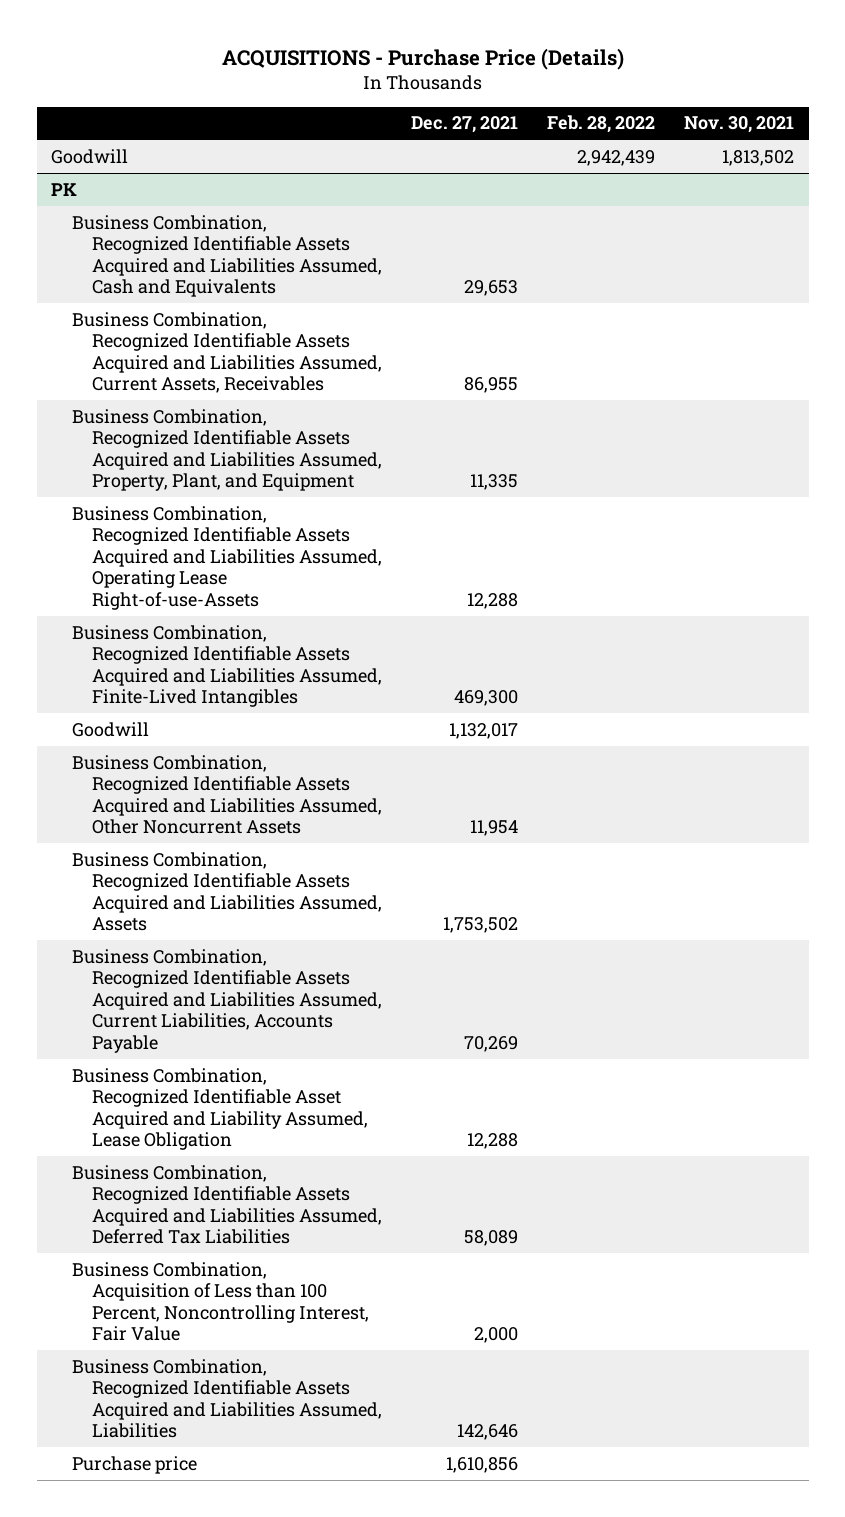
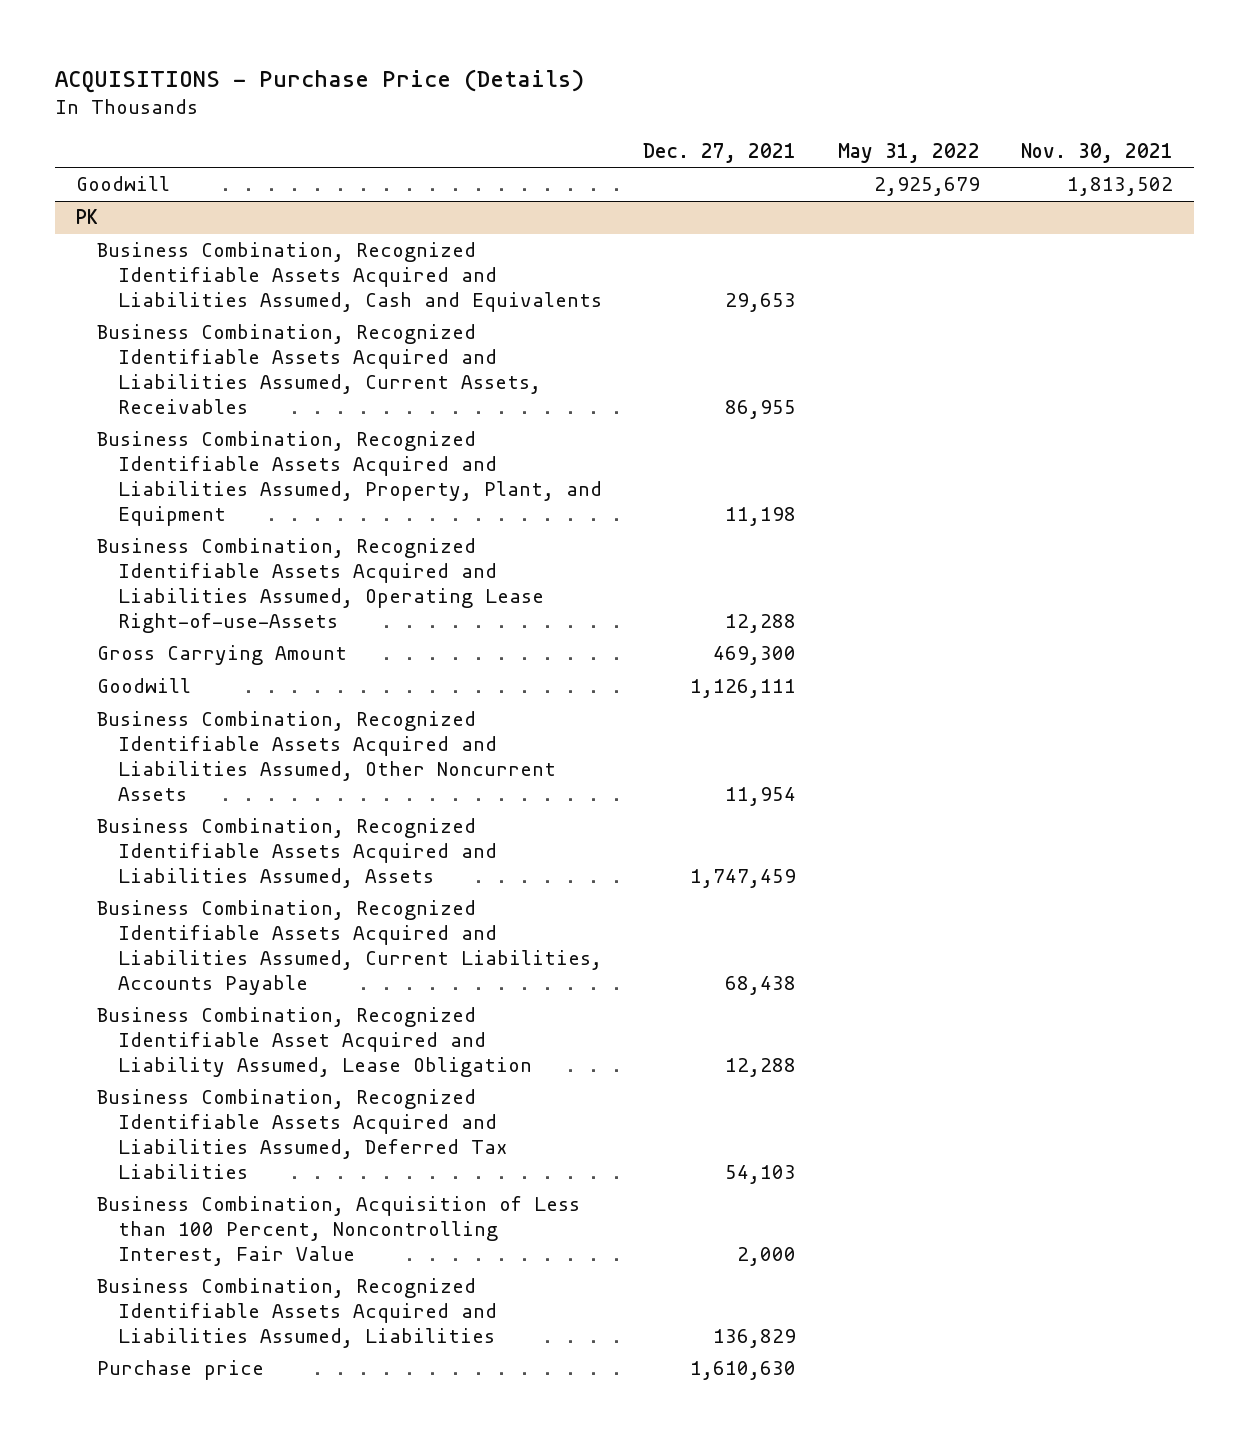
- | Dec. 27, 2021 | Feb. 28, 2022 | Nov. 30, 2021
+ | Dec. 27, 2021 | May 31, 2022 | Nov. 30, 2021
@ PK
- Business Combination, Recognized Identifiable Assets Acquired and Liabilities Assumed, Property, Plant, and Equipment | 11,335 | |
+ Business Combination, Recognized Identifiable Assets Acquired and Liabilities Assumed, Property, Plant, and Equipment | 11,198 | |
- Business Combination, Recognized Identifiable Assets Acquired and Liabilities Assumed, Finite-Lived Intangibles | 469,300 | |
- Goodwill | 1,132,017 | |
+ Gross Carrying Amount | 469,300 | |
+ Goodwill | 1,126,111 | |
- Business Combination, Recognized Identifiable Assets Acquired and Liabilities Assumed, Assets | 1,753,502 | |
- Business Combination, Recognized Identifiable Assets Acquired and Liabilities Assumed, Current Liabilities, Accounts Payable | 70,269 | |
+ Business Combination, Recognized Identifiable Assets Acquired and Liabilities Assumed, Assets | 1,747,459 | |
+ Business Combination, Recognized Identifiable Assets Acquired and Liabilities Assumed, Current Liabilities, Accounts Payable | 68,438 | |
- Business Combination, Recognized Identifiable Assets Acquired and Liabilities Assumed, Deferred Tax Liabilities | 58,089 | |
+ Business Combination, Recognized Identifiable Assets Acquired and Liabilities Assumed, Deferred Tax Liabilities | 54,103 | |
- Business Combination, Recognized Identifiable Assets Acquired and Liabilities Assumed, Liabilities | 142,646 | |
- Purchase price | 1,610,856 | |
+ Business Combination, Recognized Identifiable Assets Acquired and Liabilities Assumed, Liabilities | 136,829 | |
+ Purchase price | 1,610,630 | |

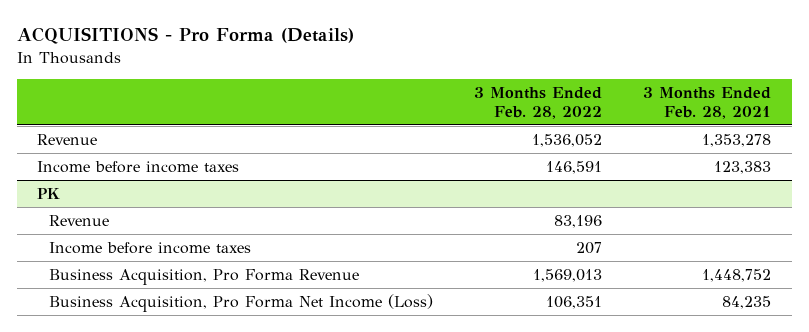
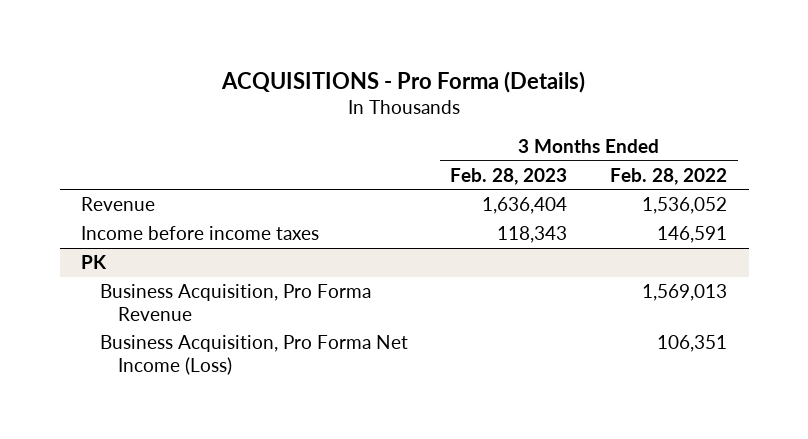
- | 3 Months Ended Feb. 28, 2022 | 3 Months Ended Feb. 28, 2021
+ | 3 Months Ended Feb. 28, 2023 | 3 Months Ended Feb. 28, 2022
@ PK
- Revenue | 83,196 |
- Income before income taxes | 207 |

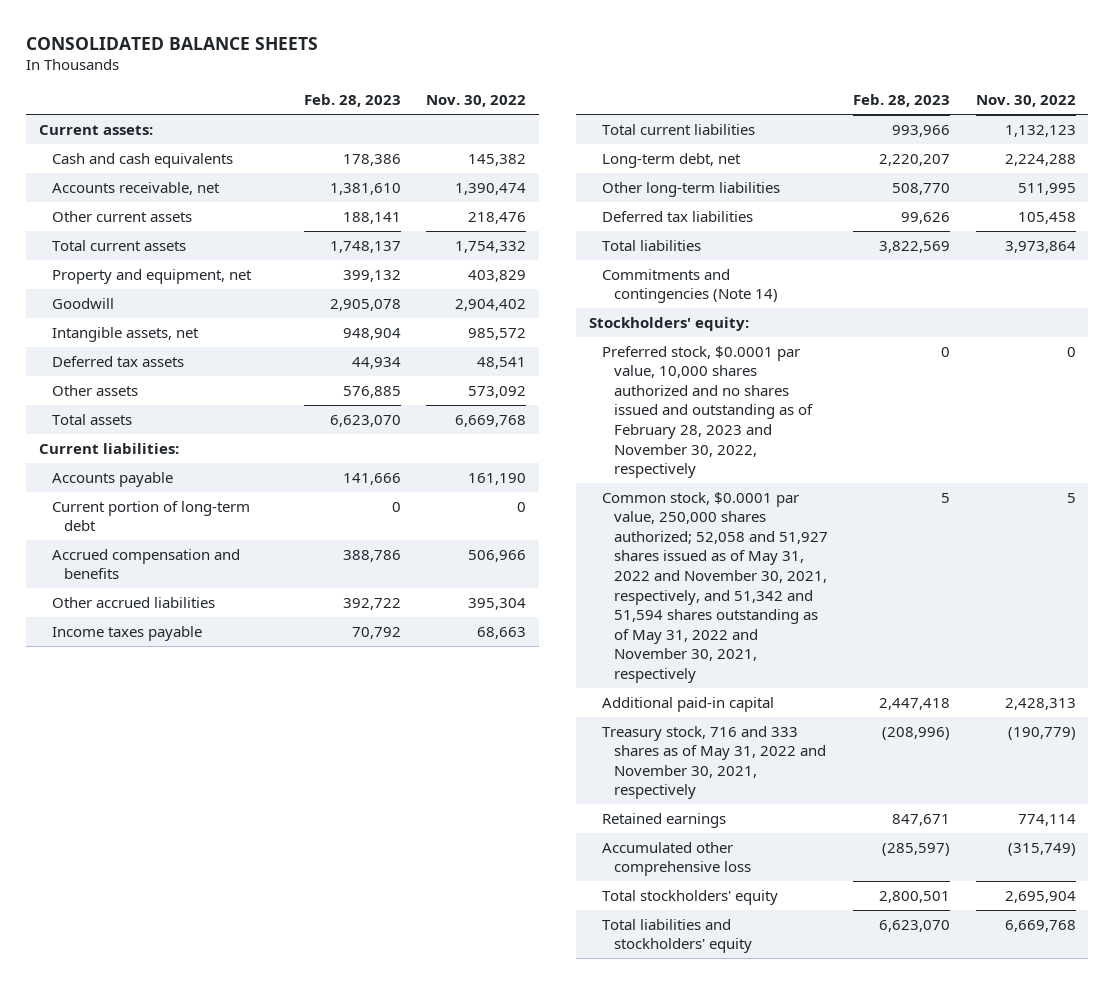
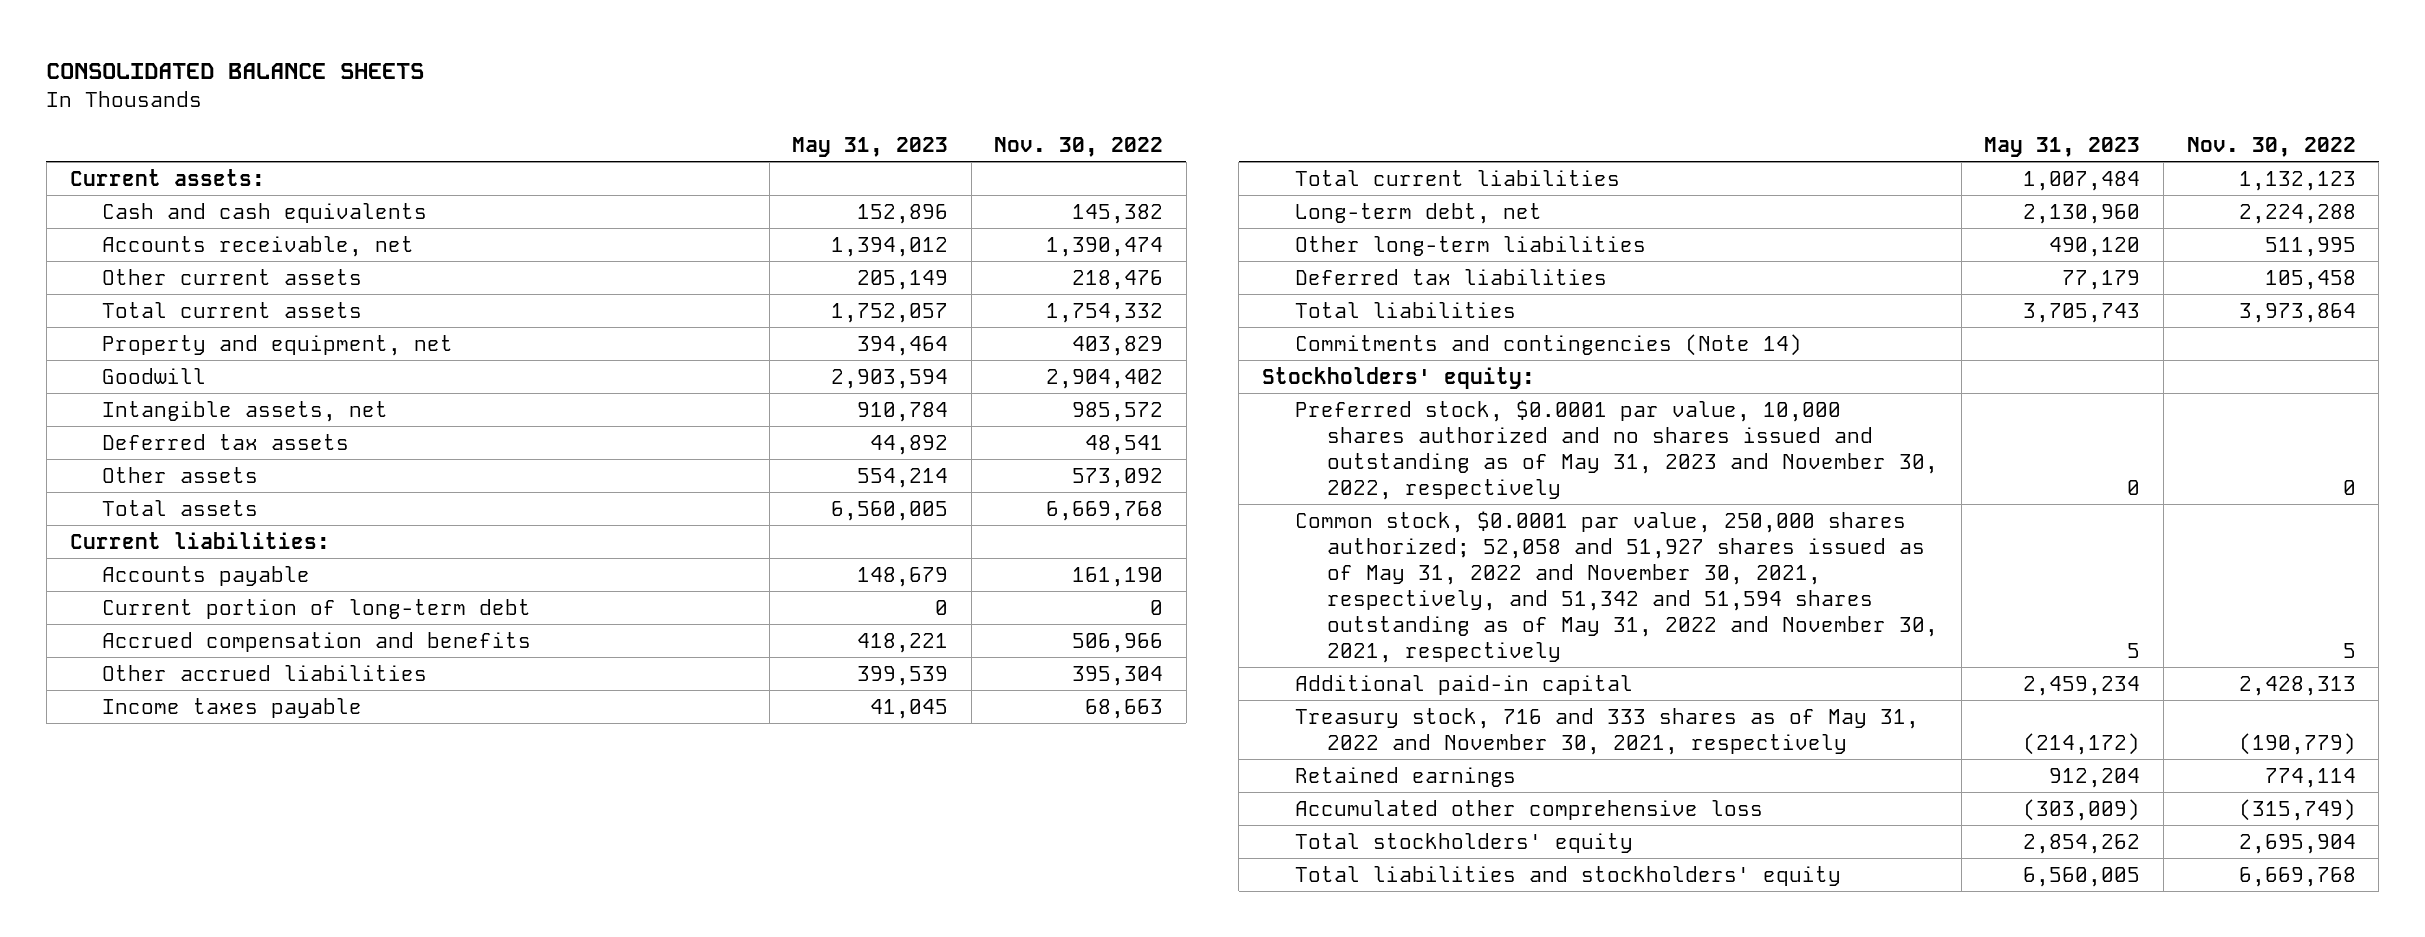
- | Feb. 28, 2023 | Nov. 30, 2022
+ | May 31, 2023 | Nov. 30, 2022
- Preferred stock, $0.0001 par value, 10,000 shares authorized and no shares issued and outstanding as of February 28, 2023 and November 30, 2022, respectively | 0 | 0
+ Preferred stock, $0.0001 par value, 10,000 shares authorized and no shares issued and outstanding as of May 31, 2023 and November 30, 2022, respectively | 0 | 0

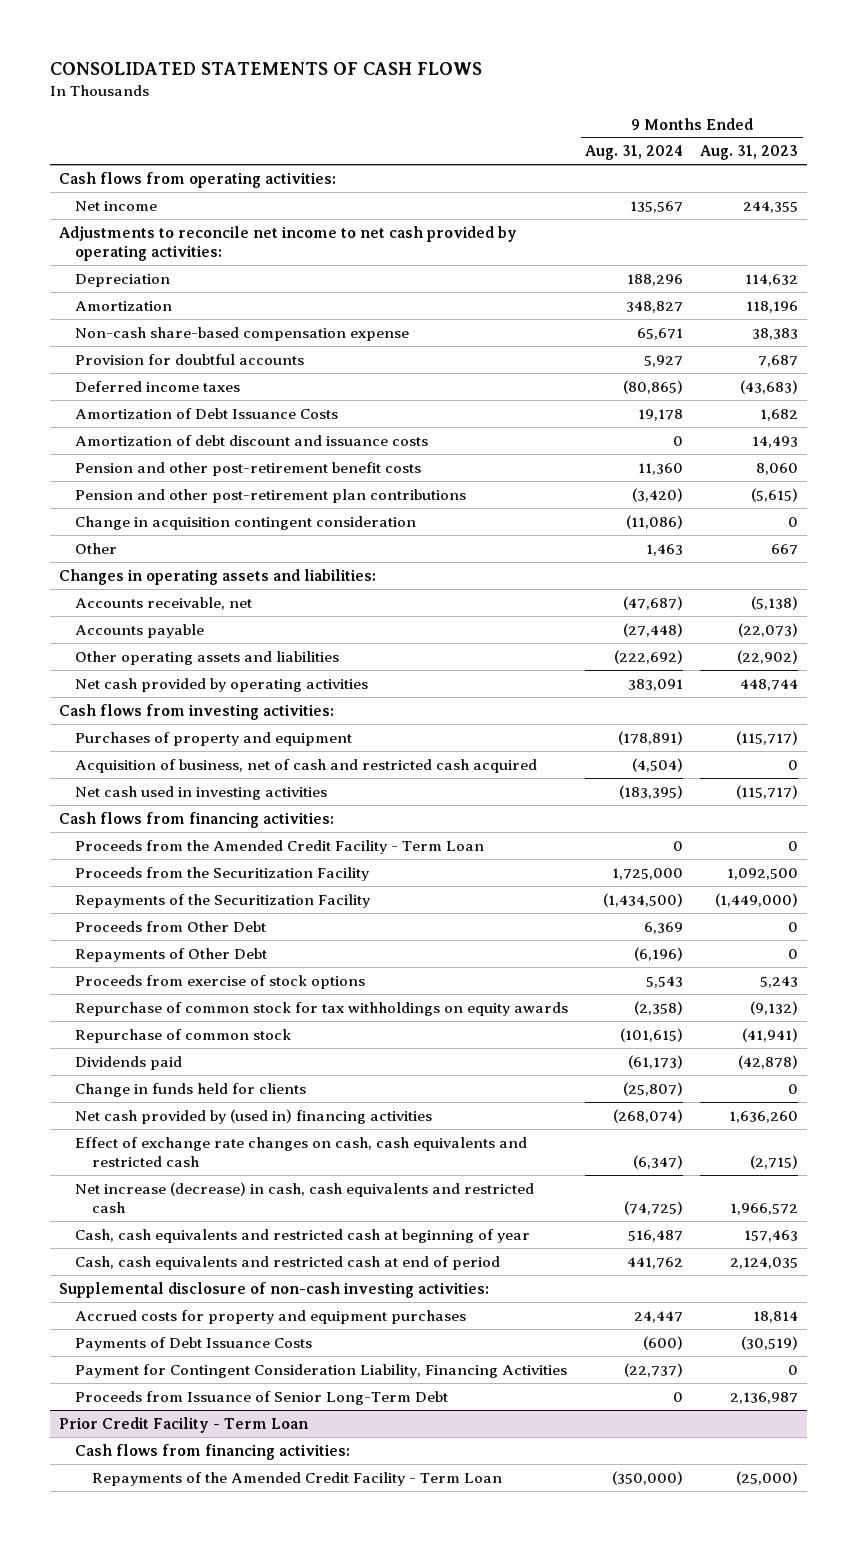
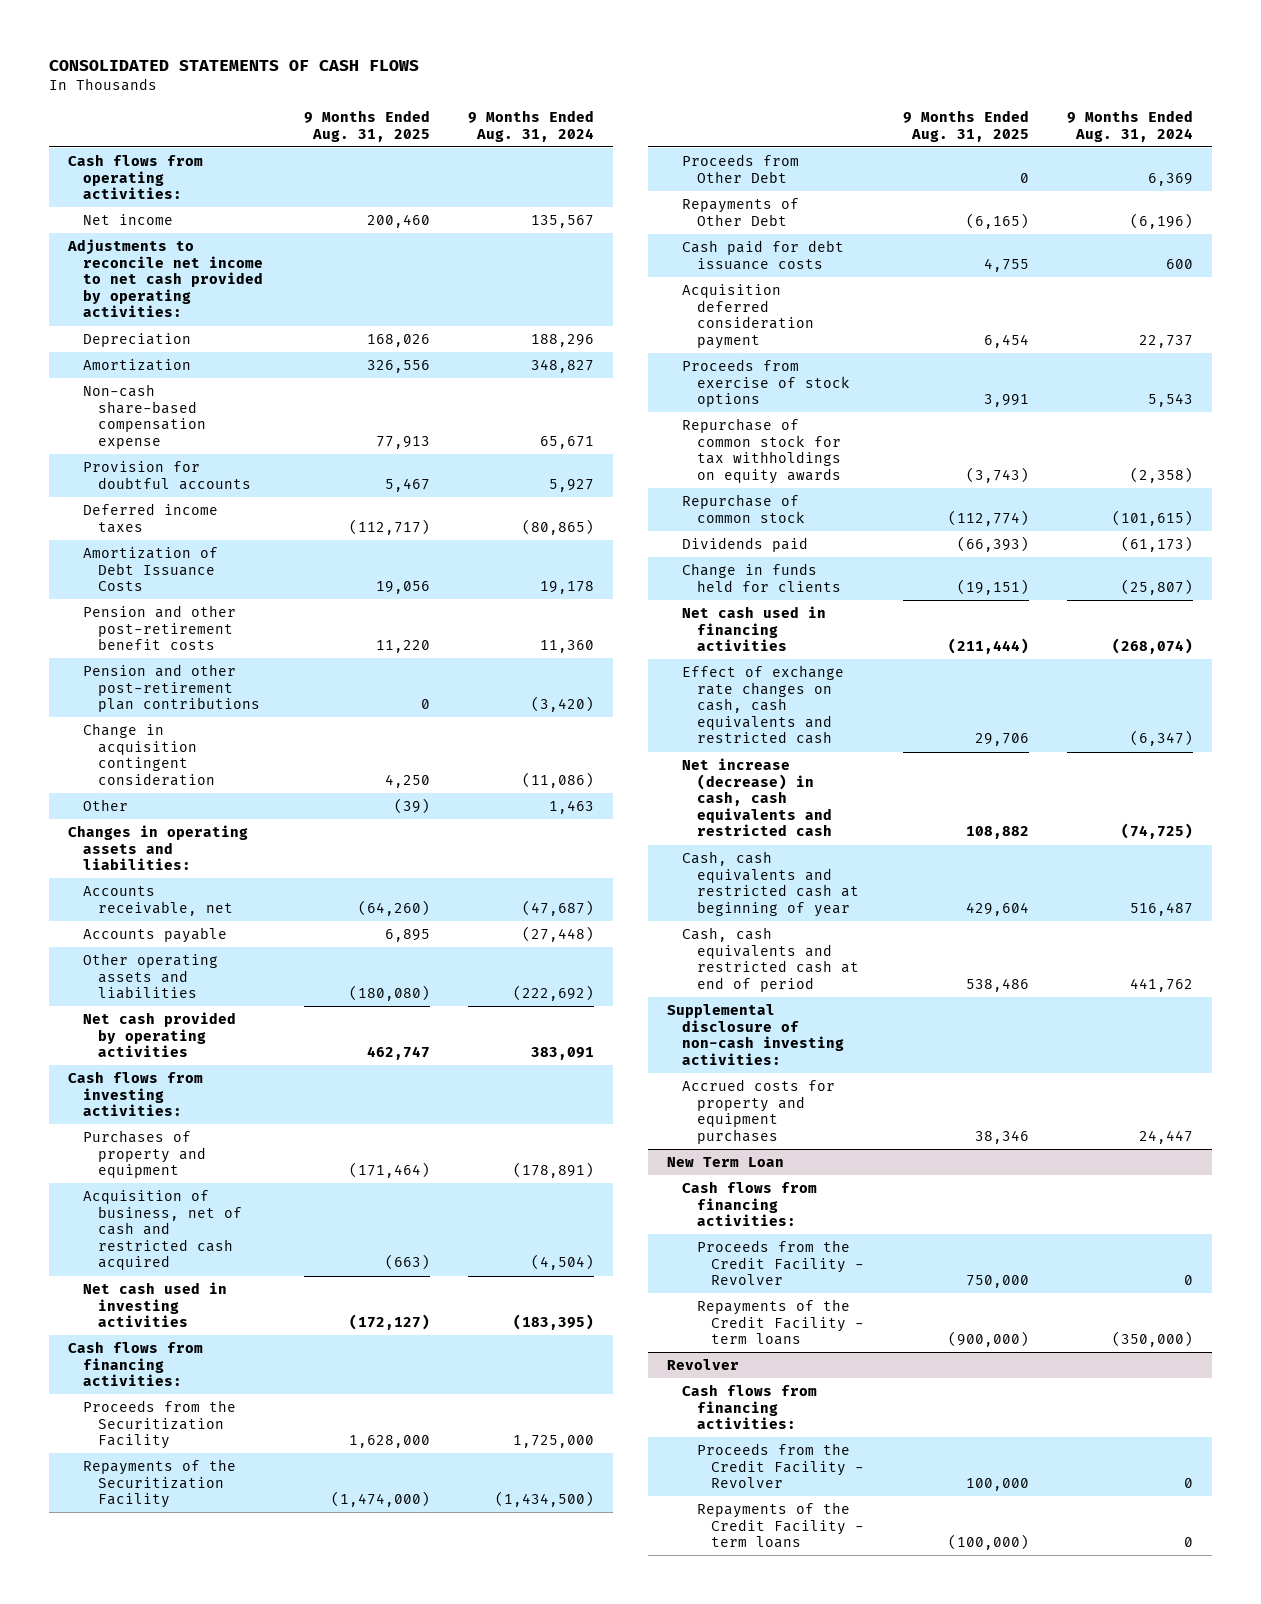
- | 9 Months Ended Aug. 31, 2024 | 9 Months Ended Aug. 31, 2023
+ | 9 Months Ended Aug. 31, 2025 | 9 Months Ended Aug. 31, 2024
- Amortization of debt discount and issuance costs | 0 | 14,493
- Proceeds from the Amended Credit Facility - Term Loan | 0 | 0
+ Cash paid for debt issuance costs | 4,755 | 600
+ Acquisition deferred consideration payment | 6,454 | 22,737
- Net cash provided by (used in) financing activities | (268,074) | 1,636,260
+ Net cash used in financing activities | (211,444) | (268,074)
- Payments of Debt Issuance Costs | (600) | (30,519)
- Payment for Contingent Consideration Liability, Financing Activities | (22,737) | 0
- Proceeds from Issuance of Senior Long-Term Debt | 0 | 2,136,987
- Prior Credit Facility - Term Loan
+ New Term Loan
- Repayments of the Amended Credit Facility - Term Loan | (350,000) | (25,000)
+ Proceeds from the Credit Facility - Revolver | 750,000 | 0
+ Repayments of the Credit Facility - term loans | (900,000) | (350,000)
+ Revolver
+ Cash flows from financing activities:
+ Proceeds from the Credit Facility - Revolver | 100,000 | 0
+ Repayments of the Credit Facility - term loans | (100,000) | 0

